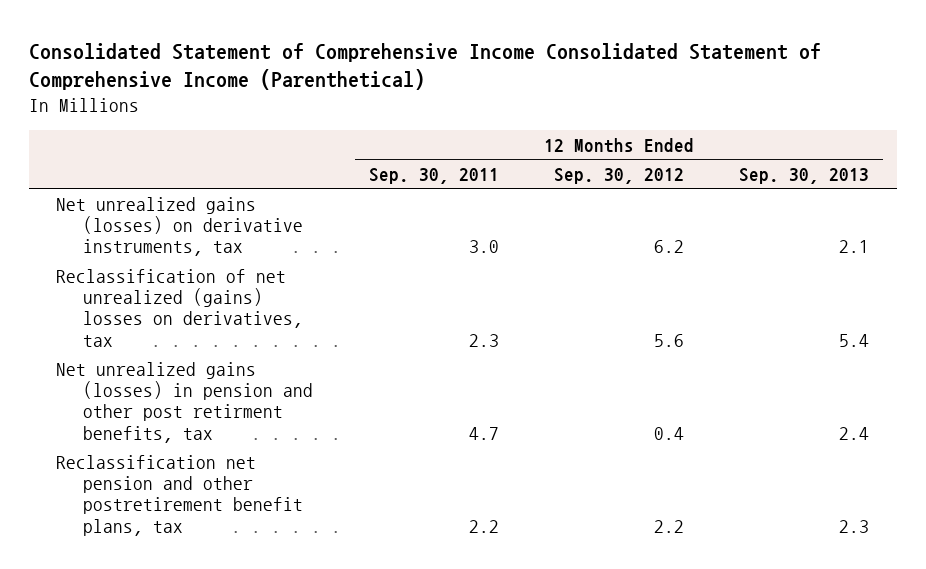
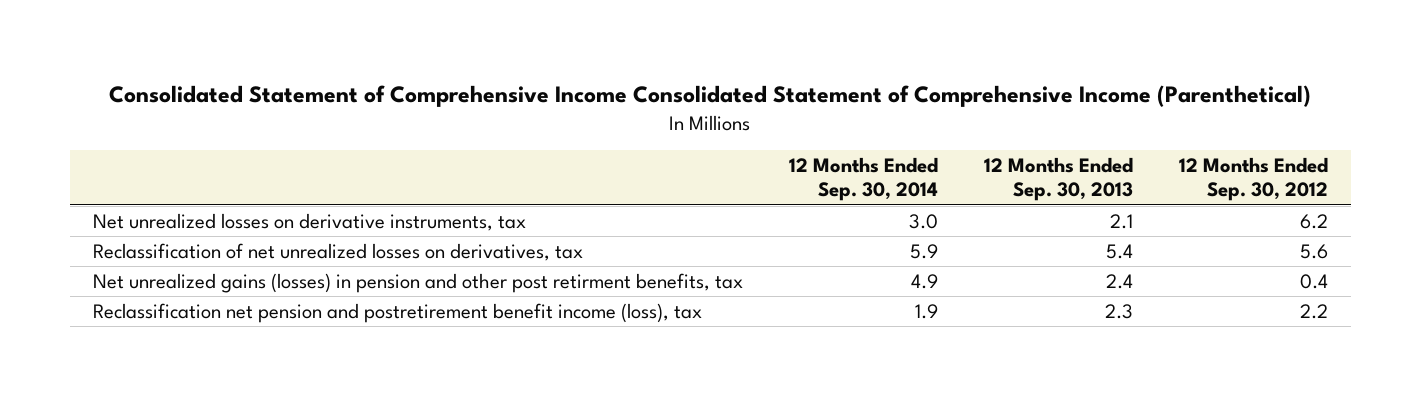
- | 12 Months Ended Sep. 30, 2011 | 12 Months Ended Sep. 30, 2012 | 12 Months Ended Sep. 30, 2013
+ | 12 Months Ended Sep. 30, 2014 | 12 Months Ended Sep. 30, 2013 | 12 Months Ended Sep. 30, 2012
- Net unrealized gains (losses) on derivative instruments, tax | 3.0 | 6.2 | 2.1
- Reclassification of net unrealized (gains) losses on derivatives, tax | 2.3 | 5.6 | 5.4
+ Net unrealized losses on derivative instruments, tax | 3.0 | 2.1 | 6.2
+ Reclassification of net unrealized losses on derivatives, tax | 5.9 | 5.4 | 5.6
- Reclassification net pension and other postretirement benefit plans, tax | 2.2 | 2.2 | 2.3
+ Reclassification net pension and postretirement benefit income (loss), tax | 1.9 | 2.3 | 2.2

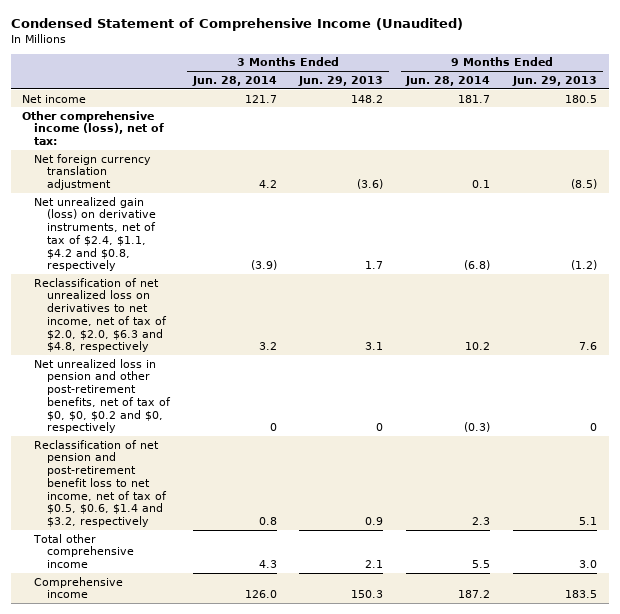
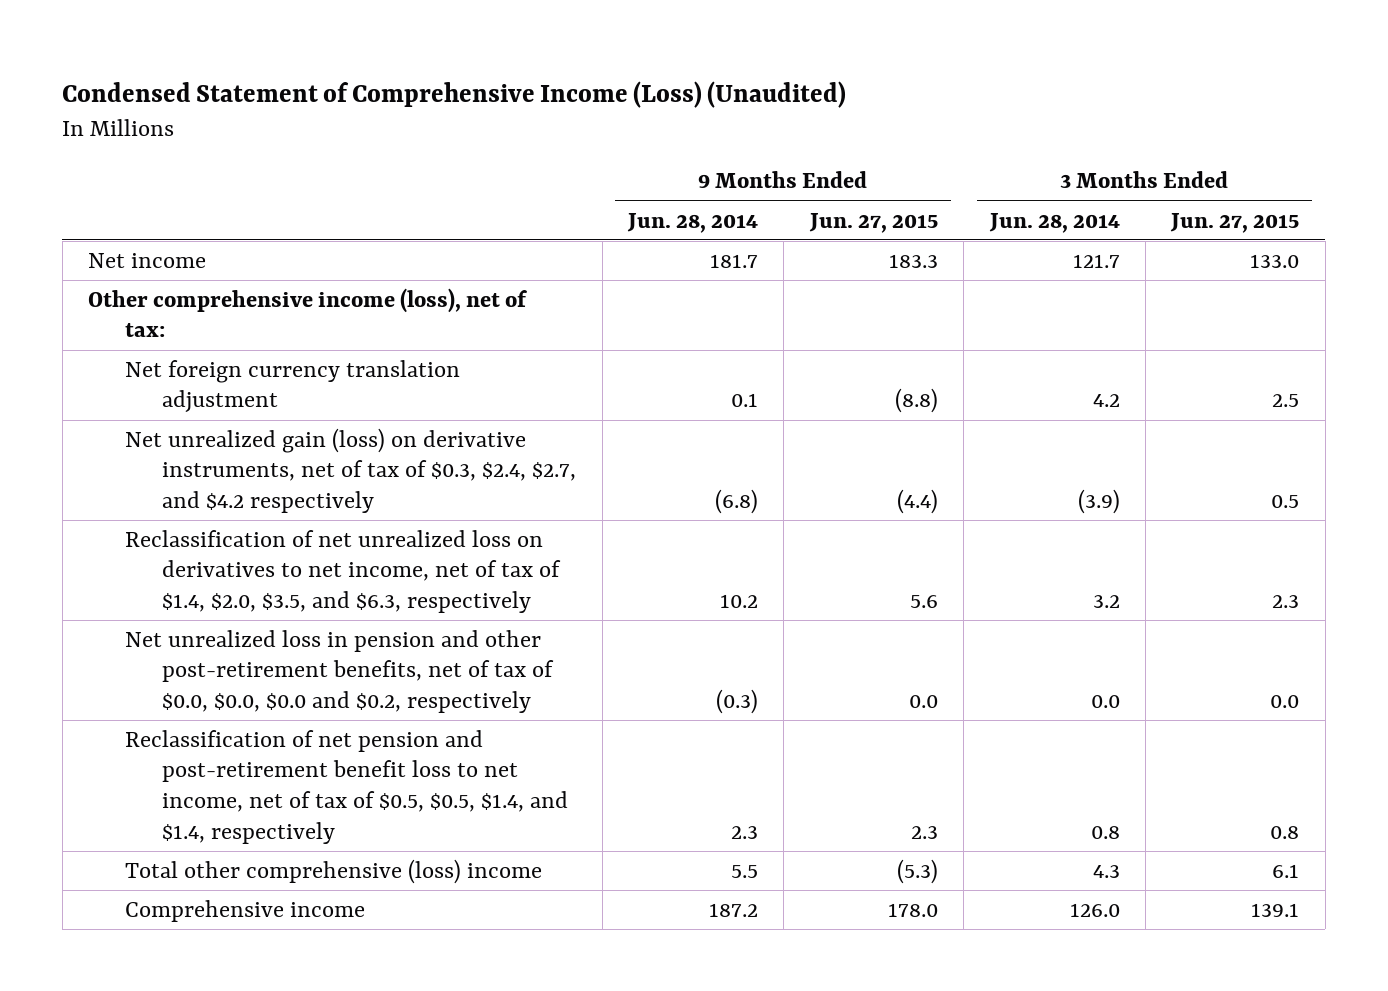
- Condensed Statement of Comprehensive Income (Unaudited)
+ Condensed Statement of Comprehensive Income (Loss) (Unaudited)
- | 3 Months Ended Jun. 28, 2014 | 3 Months Ended Jun. 29, 2013 | 9 Months Ended Jun. 28, 2014 | 9 Months Ended Jun. 29, 2013
+ | 9 Months Ended Jun. 28, 2014 | 9 Months Ended Jun. 27, 2015 | 3 Months Ended Jun. 28, 2014 | 3 Months Ended Jun. 27, 2015
- Net unrealized gain (loss) on derivative instruments, net of tax of $2.4, $1.1, $4.2 and $0.8, respectively | (3.9) | 1.7 | (6.8) | (1.2)
- Reclassification of net unrealized loss on derivatives to net income, net of tax of $2.0, $2.0, $6.3 and $4.8, respectively | 3.2 | 3.1 | 10.2 | 7.6
- Net unrealized loss in pension and other post-retirement benefits, net of tax of $0, $0, $0.2 and $0, respectively | 0 | 0 | (0.3) | 0
- Reclassification of net pension and post-retirement benefit loss to net income, net of tax of $0.5, $0.6, $1.4 and $3.2, respectively | 0.8 | 0.9 | 2.3 | 5.1
- Total other comprehensive income | 4.3 | 2.1 | 5.5 | 3.0
+ Net unrealized gain (loss) on derivative instruments, net of tax of $0.3, $2.4, $2.7, and $4.2 respectively | (6.8) | (4.4) | (3.9) | 0.5
+ Reclassification of net unrealized loss on derivatives to net income, net of tax of $1.4, $2.0, $3.5, and $6.3, respectively | 10.2 | 5.6 | 3.2 | 2.3
+ Net unrealized loss in pension and other post-retirement benefits, net of tax of $0.0, $0.0, $0.0 and $0.2, respectively | (0.3) | 0.0 | 0.0 | 0.0
+ Reclassification of net pension and post-retirement benefit loss to net income, net of tax of $0.5, $0.5, $1.4, and $1.4, respectively | 2.3 | 2.3 | 0.8 | 0.8
+ Total other comprehensive (loss) income | 5.5 | (5.3) | 4.3 | 6.1

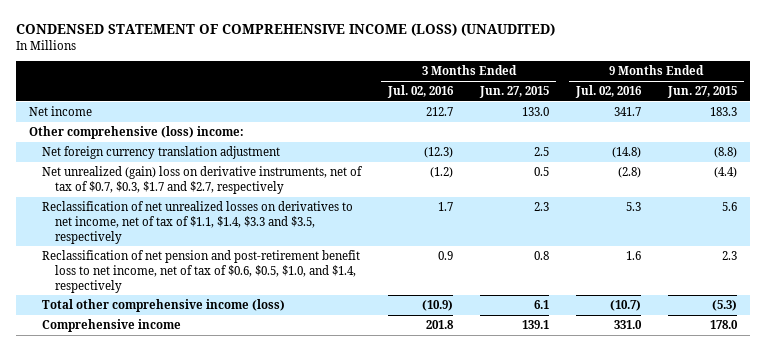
- Condensed Statement of Comprehensive Income (Loss) (Unaudited)
+ CONDENSED STATEMENT OF COMPREHENSIVE INCOME (LOSS) (UNAUDITED)
- | 9 Months Ended Jun. 28, 2014 | 9 Months Ended Jun. 27, 2015 | 3 Months Ended Jun. 28, 2014 | 3 Months Ended Jun. 27, 2015
+ | 3 Months Ended Jul. 02, 2016 | 3 Months Ended Jun. 27, 2015 | 9 Months Ended Jul. 02, 2016 | 9 Months Ended Jun. 27, 2015
- Other comprehensive income (loss), net of tax:
+ Other comprehensive (loss) income:
- Net unrealized gain (loss) on derivative instruments, net of tax of $0.3, $2.4, $2.7, and $4.2 respectively | (6.8) | (4.4) | (3.9) | 0.5
- Reclassification of net unrealized loss on derivatives to net income, net of tax of $1.4, $2.0, $3.5, and $6.3, respectively | 10.2 | 5.6 | 3.2 | 2.3
- Net unrealized loss in pension and other post-retirement benefits, net of tax of $0.0, $0.0, $0.0 and $0.2, respectively | (0.3) | 0.0 | 0.0 | 0.0
- Reclassification of net pension and post-retirement benefit loss to net income, net of tax of $0.5, $0.5, $1.4, and $1.4, respectively | 2.3 | 2.3 | 0.8 | 0.8
- Total other comprehensive (loss) income | 5.5 | (5.3) | 4.3 | 6.1
+ Net unrealized (gain) loss on derivative instruments, net of tax of $0.7, $0.3, $1.7 and $2.7, respectively | (1.2) | 0.5 | (2.8) | (4.4)
+ Reclassification of net unrealized losses on derivatives to net income, net of tax of $1.1, $1.4, $3.3 and $3.5, respectively | 1.7 | 2.3 | 5.3 | 5.6
+ Reclassification of net pension and post-retirement benefit loss to net income, net of tax of $0.6, $0.5, $1.0, and $1.4, respectively | 0.9 | 0.8 | 1.6 | 2.3
+ Total other comprehensive income (loss) | (10.9) | 6.1 | (10.7) | (5.3)

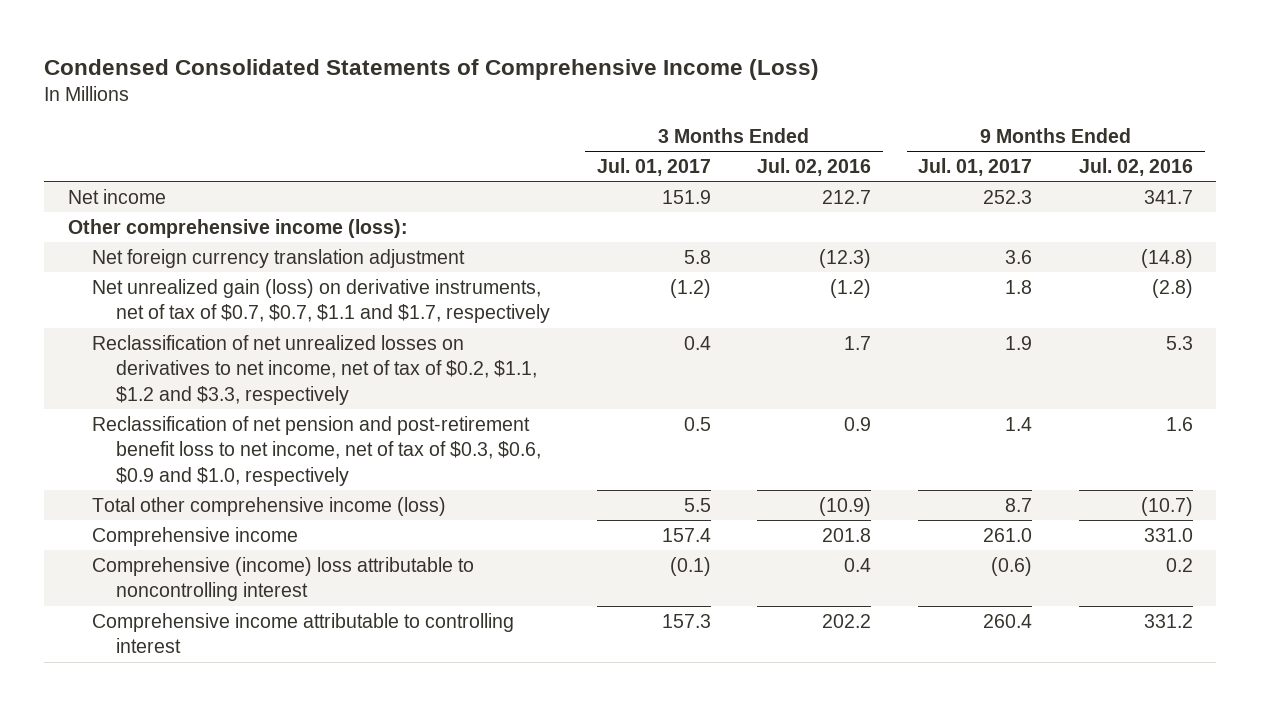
- CONDENSED STATEMENT OF COMPREHENSIVE INCOME (LOSS) (UNAUDITED)
+ Condensed Consolidated Statements of Comprehensive Income (Loss)
- | 3 Months Ended Jul. 02, 2016 | 3 Months Ended Jun. 27, 2015 | 9 Months Ended Jul. 02, 2016 | 9 Months Ended Jun. 27, 2015
+ | 3 Months Ended Jul. 01, 2017 | 3 Months Ended Jul. 02, 2016 | 9 Months Ended Jul. 01, 2017 | 9 Months Ended Jul. 02, 2016
- Other comprehensive (loss) income:
+ Other comprehensive income (loss):
- Net unrealized (gain) loss on derivative instruments, net of tax of $0.7, $0.3, $1.7 and $2.7, respectively | (1.2) | 0.5 | (2.8) | (4.4)
- Reclassification of net unrealized losses on derivatives to net income, net of tax of $1.1, $1.4, $3.3 and $3.5, respectively | 1.7 | 2.3 | 5.3 | 5.6
- Reclassification of net pension and post-retirement benefit loss to net income, net of tax of $0.6, $0.5, $1.0, and $1.4, respectively | 0.9 | 0.8 | 1.6 | 2.3
+ Net unrealized gain (loss) on derivative instruments, net of tax of $0.7, $0.7, $1.1 and $1.7, respectively | (1.2) | (1.2) | 1.8 | (2.8)
+ Reclassification of net unrealized losses on derivatives to net income, net of tax of $0.2, $1.1, $1.2 and $3.3, respectively | 0.4 | 1.7 | 1.9 | 5.3
+ Reclassification of net pension and post-retirement benefit loss to net income, net of tax of $0.3, $0.6, $0.9 and $1.0, respectively | 0.5 | 0.9 | 1.4 | 1.6
+ Comprehensive (income) loss attributable to noncontrolling interest | (0.1) | 0.4 | (0.6) | 0.2
+ Comprehensive income attributable to controlling interest | 157.3 | 202.2 | 260.4 | 331.2

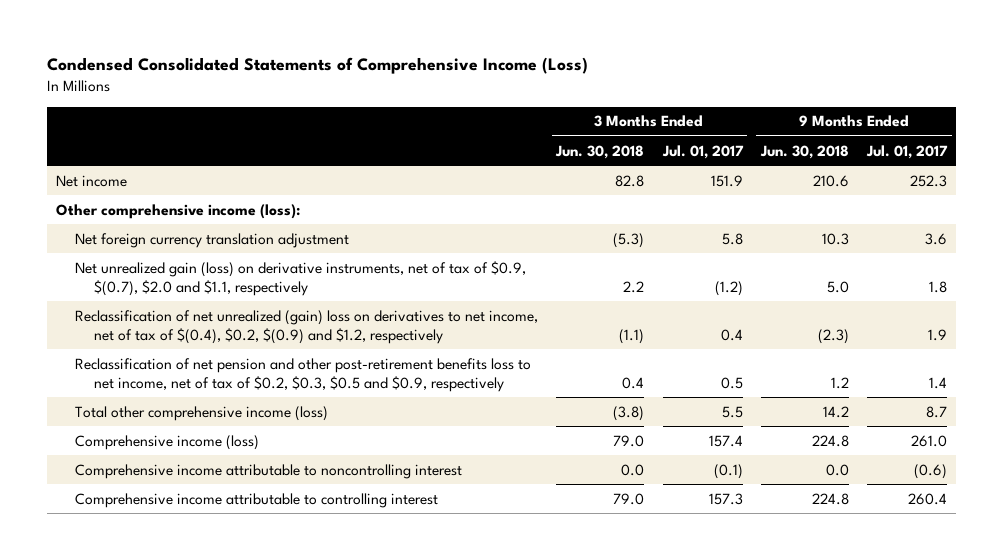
- | 3 Months Ended Jul. 01, 2017 | 3 Months Ended Jul. 02, 2016 | 9 Months Ended Jul. 01, 2017 | 9 Months Ended Jul. 02, 2016
+ | 3 Months Ended Jun. 30, 2018 | 3 Months Ended Jul. 01, 2017 | 9 Months Ended Jun. 30, 2018 | 9 Months Ended Jul. 01, 2017
- Net unrealized gain (loss) on derivative instruments, net of tax of $0.7, $0.7, $1.1 and $1.7, respectively | (1.2) | (1.2) | 1.8 | (2.8)
- Reclassification of net unrealized losses on derivatives to net income, net of tax of $0.2, $1.1, $1.2 and $3.3, respectively | 0.4 | 1.7 | 1.9 | 5.3
- Reclassification of net pension and post-retirement benefit loss to net income, net of tax of $0.3, $0.6, $0.9 and $1.0, respectively | 0.5 | 0.9 | 1.4 | 1.6
+ Net unrealized gain (loss) on derivative instruments, net of tax of $0.9, $(0.7), $2.0 and $1.1, respectively | 2.2 | (1.2) | 5.0 | 1.8
+ Reclassification of net unrealized (gain) loss on derivatives to net income, net of tax of $(0.4), $0.2, $(0.9) and $1.2, respectively | (1.1) | 0.4 | (2.3) | 1.9
+ Reclassification of net pension and other post-retirement benefits loss to net income, net of tax of $0.2, $0.3, $0.5 and $0.9, respectively | 0.4 | 0.5 | 1.2 | 1.4
- Comprehensive income | 157.4 | 201.8 | 261.0 | 331.0
- Comprehensive (income) loss attributable to noncontrolling interest | (0.1) | 0.4 | (0.6) | 0.2
+ Comprehensive income (loss) | 79.0 | 157.4 | 224.8 | 261.0
+ Comprehensive income attributable to noncontrolling interest | 0.0 | (0.1) | 0.0 | (0.6)

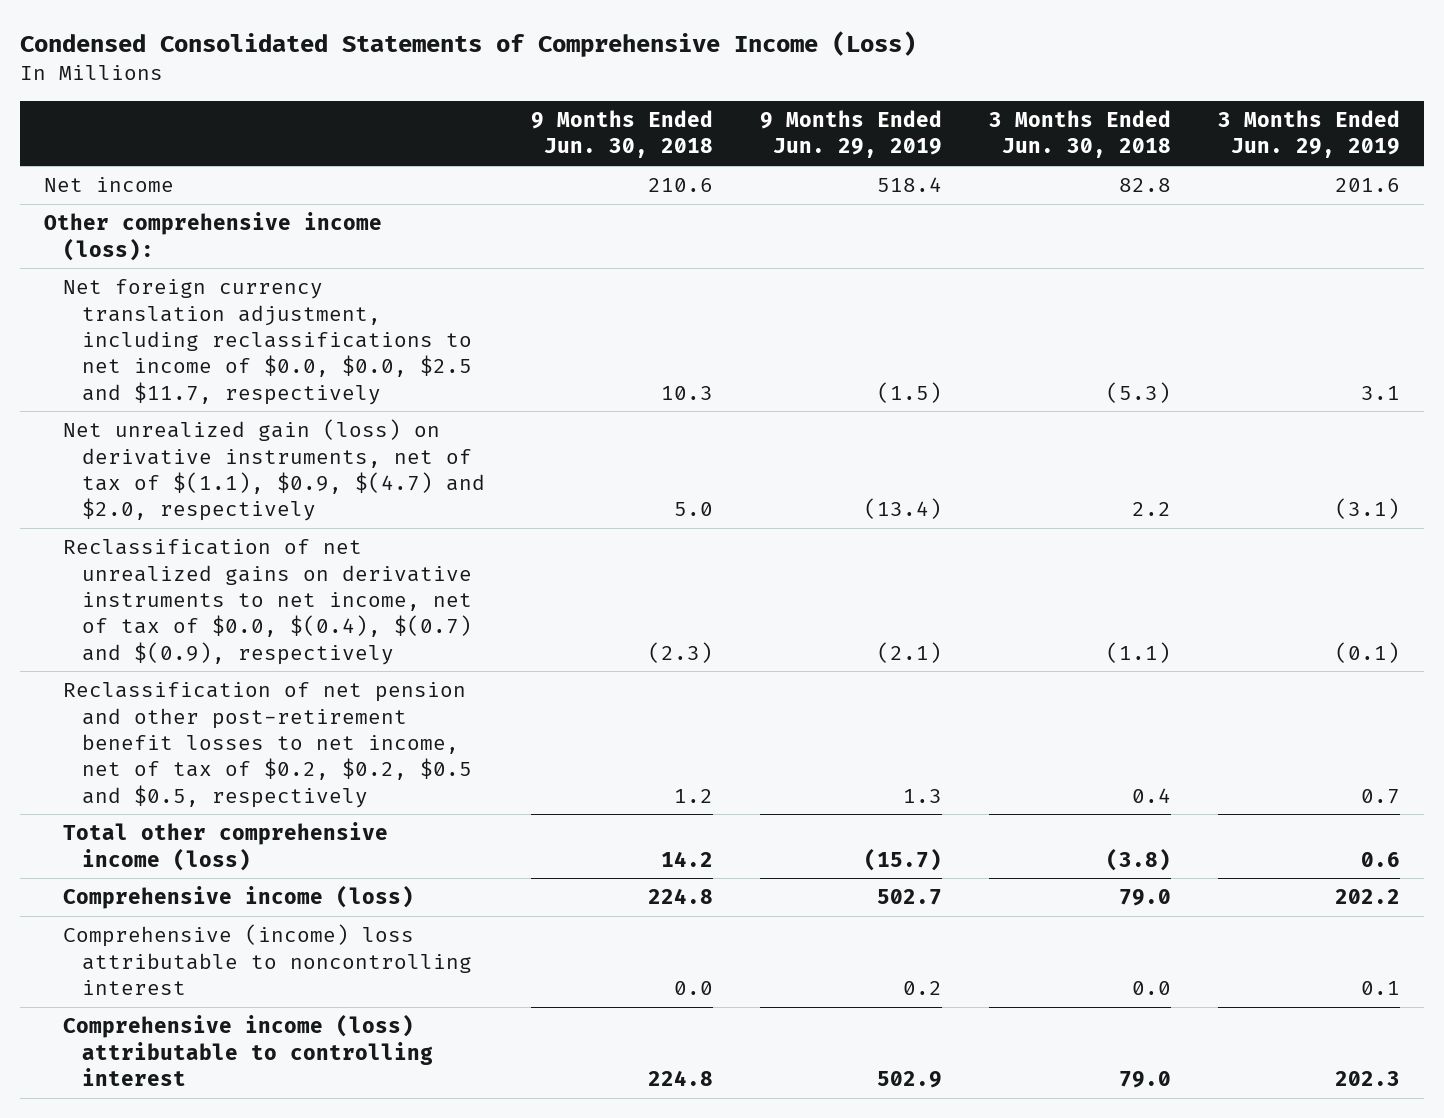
- | 3 Months Ended Jun. 30, 2018 | 3 Months Ended Jul. 01, 2017 | 9 Months Ended Jun. 30, 2018 | 9 Months Ended Jul. 01, 2017
+ | 9 Months Ended Jun. 30, 2018 | 9 Months Ended Jun. 29, 2019 | 3 Months Ended Jun. 30, 2018 | 3 Months Ended Jun. 29, 2019
- Net foreign currency translation adjustment | (5.3) | 5.8 | 10.3 | 3.6
- Net unrealized gain (loss) on derivative instruments, net of tax of $0.9, $(0.7), $2.0 and $1.1, respectively | 2.2 | (1.2) | 5.0 | 1.8
- Reclassification of net unrealized (gain) loss on derivatives to net income, net of tax of $(0.4), $0.2, $(0.9) and $1.2, respectively | (1.1) | 0.4 | (2.3) | 1.9
- Reclassification of net pension and other post-retirement benefits loss to net income, net of tax of $0.2, $0.3, $0.5 and $0.9, respectively | 0.4 | 0.5 | 1.2 | 1.4
+ Net foreign currency translation adjustment, including reclassifications to net income of $0.0, $0.0, $2.5 and $11.7, respectively | 10.3 | (1.5) | (5.3) | 3.1
+ Net unrealized gain (loss) on derivative instruments, net of tax of $(1.1), $0.9, $(4.7) and $2.0, respectively | 5.0 | (13.4) | 2.2 | (3.1)
+ Reclassification of net unrealized gains on derivative instruments to net income, net of tax of $0.0, $(0.4), $(0.7) and $(0.9), respectively | (2.3) | (2.1) | (1.1) | (0.1)
+ Reclassification of net pension and other post-retirement benefit losses to net income, net of tax of $0.2, $0.2, $0.5 and $0.5, respectively | 1.2 | 1.3 | 0.4 | 0.7
- Comprehensive income attributable to noncontrolling interest | 0.0 | (0.1) | 0.0 | (0.6)
- Comprehensive income attributable to controlling interest | 79.0 | 157.3 | 224.8 | 260.4
+ Comprehensive (income) loss attributable to noncontrolling interest | 0.0 | 0.2 | 0.0 | 0.1
+ Comprehensive income (loss) attributable to controlling interest | 224.8 | 502.9 | 79.0 | 202.3

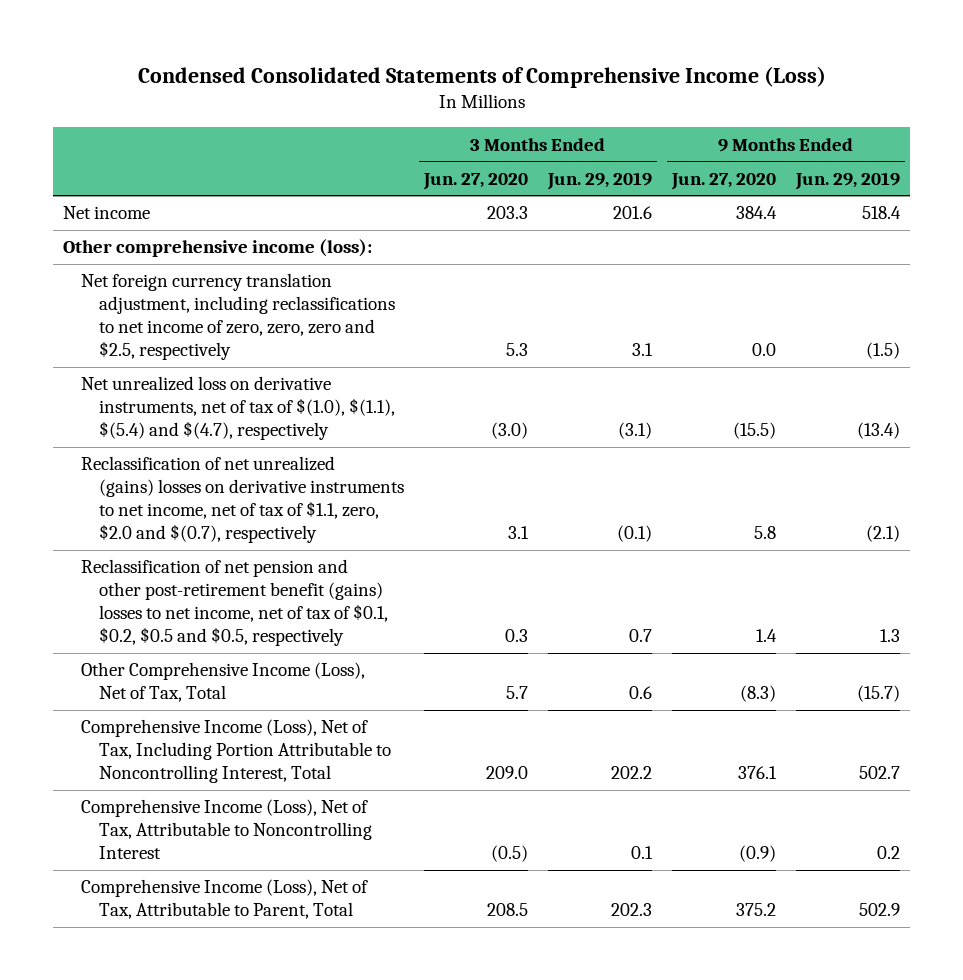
- | 9 Months Ended Jun. 30, 2018 | 9 Months Ended Jun. 29, 2019 | 3 Months Ended Jun. 30, 2018 | 3 Months Ended Jun. 29, 2019
+ | 3 Months Ended Jun. 27, 2020 | 3 Months Ended Jun. 29, 2019 | 9 Months Ended Jun. 27, 2020 | 9 Months Ended Jun. 29, 2019
- Net foreign currency translation adjustment, including reclassifications to net income of $0.0, $0.0, $2.5 and $11.7, respectively | 10.3 | (1.5) | (5.3) | 3.1
- Net unrealized gain (loss) on derivative instruments, net of tax of $(1.1), $0.9, $(4.7) and $2.0, respectively | 5.0 | (13.4) | 2.2 | (3.1)
- Reclassification of net unrealized gains on derivative instruments to net income, net of tax of $0.0, $(0.4), $(0.7) and $(0.9), respectively | (2.3) | (2.1) | (1.1) | (0.1)
- Reclassification of net pension and other post-retirement benefit losses to net income, net of tax of $0.2, $0.2, $0.5 and $0.5, respectively | 1.2 | 1.3 | 0.4 | 0.7
- Total other comprehensive income (loss) | 14.2 | (15.7) | (3.8) | 0.6
- Comprehensive income (loss) | 224.8 | 502.7 | 79.0 | 202.2
- Comprehensive (income) loss attributable to noncontrolling interest | 0.0 | 0.2 | 0.0 | 0.1
- Comprehensive income (loss) attributable to controlling interest | 224.8 | 502.9 | 79.0 | 202.3
+ Net foreign currency translation adjustment, including reclassifications to net income of zero, zero, zero and $2.5, respectively | 5.3 | 3.1 | 0.0 | (1.5)
+ Net unrealized loss on derivative instruments, net of tax of $(1.0), $(1.1), $(5.4) and $(4.7), respectively | (3.0) | (3.1) | (15.5) | (13.4)
+ Reclassification of net unrealized (gains) losses on derivative instruments to net income, net of tax of $1.1, zero, $2.0 and $(0.7), respectively | 3.1 | (0.1) | 5.8 | (2.1)
+ Reclassification of net pension and other post-retirement benefit (gains) losses to net income, net of tax of $0.1, $0.2, $0.5 and $0.5, respectively | 0.3 | 0.7 | 1.4 | 1.3
+ Other Comprehensive Income (Loss), Net of Tax, Total | 5.7 | 0.6 | (8.3) | (15.7)
+ Comprehensive Income (Loss), Net of Tax, Including Portion Attributable to Noncontrolling Interest, Total | 209.0 | 202.2 | 376.1 | 502.7
+ Comprehensive Income (Loss), Net of Tax, Attributable to Noncontrolling Interest | (0.5) | 0.1 | (0.9) | 0.2
+ Comprehensive Income (Loss), Net of Tax, Attributable to Parent, Total | 208.5 | 202.3 | 375.2 | 502.9

